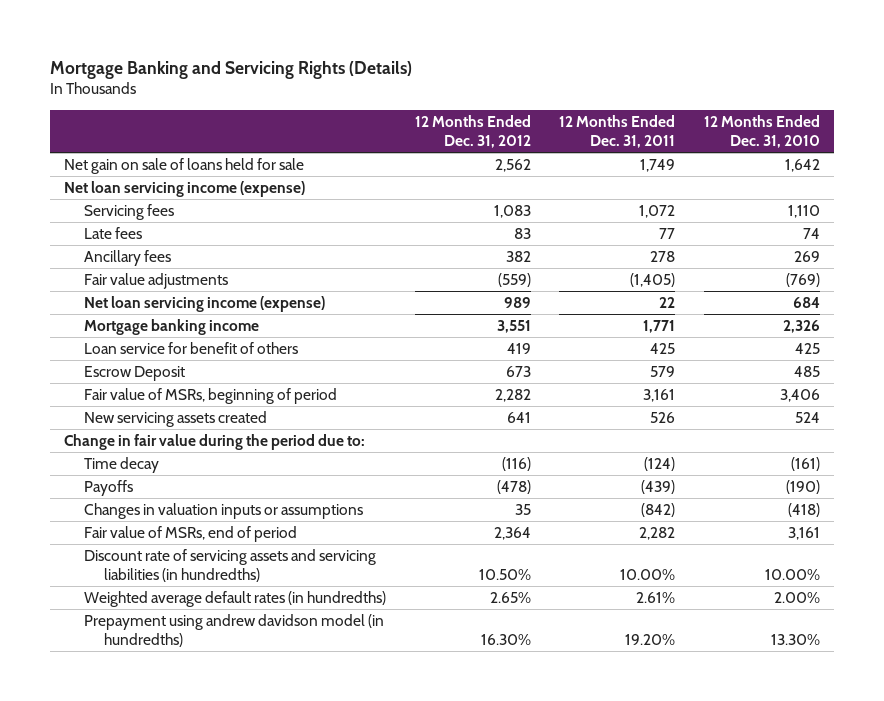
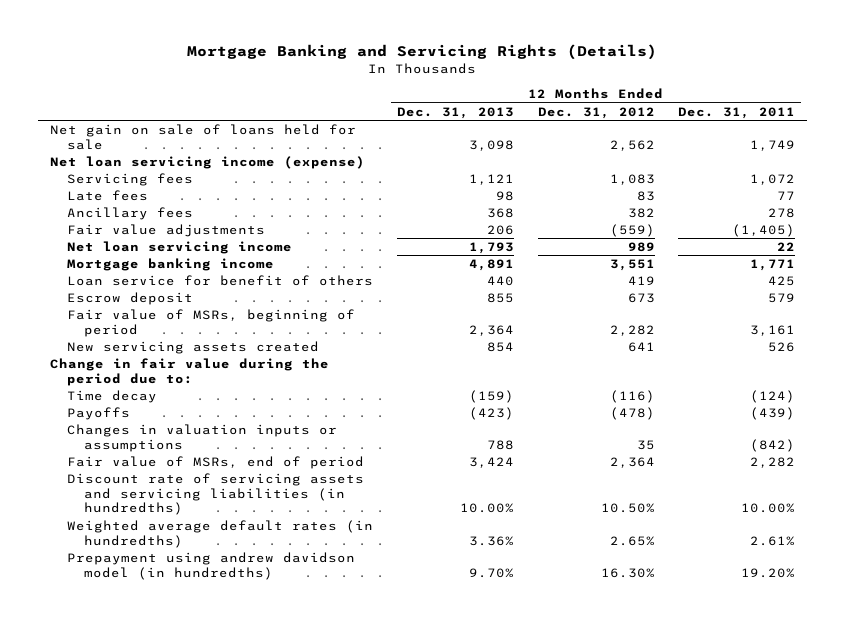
- | 12 Months Ended Dec. 31, 2012 | 12 Months Ended Dec. 31, 2011 | 12 Months Ended Dec. 31, 2010
+ | 12 Months Ended Dec. 31, 2013 | 12 Months Ended Dec. 31, 2012 | 12 Months Ended Dec. 31, 2011
- Net loan servicing income (expense) | 989 | 22 | 684
+ Net loan servicing income | 1,793 | 989 | 22
- Escrow Deposit | 673 | 579 | 485
+ Escrow deposit | 855 | 673 | 579

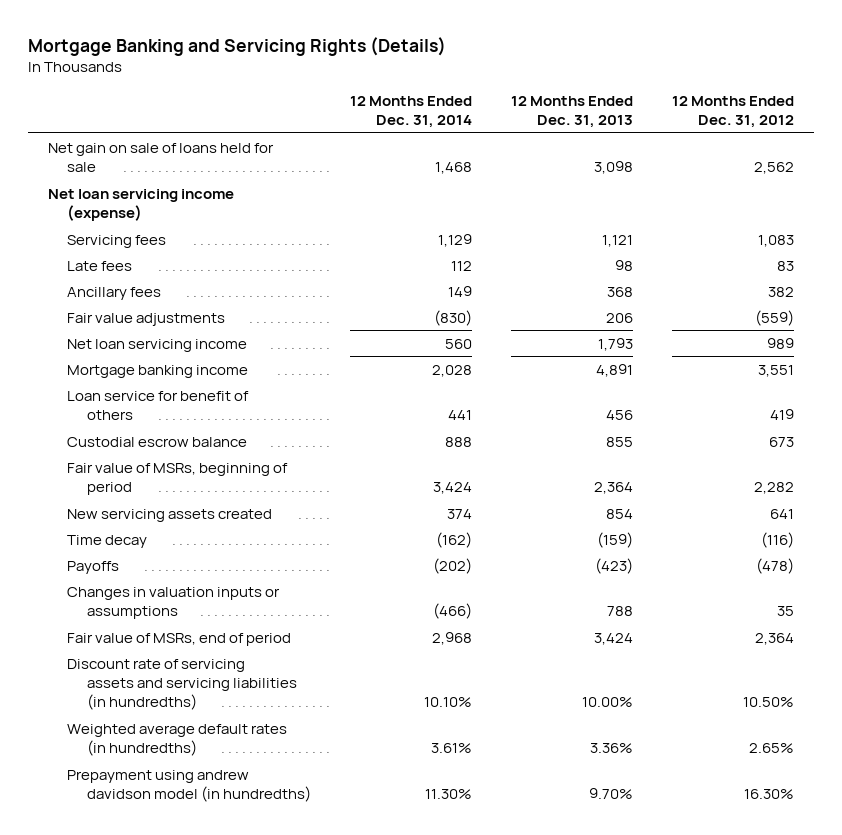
- | 12 Months Ended Dec. 31, 2013 | 12 Months Ended Dec. 31, 2012 | 12 Months Ended Dec. 31, 2011
+ | 12 Months Ended Dec. 31, 2014 | 12 Months Ended Dec. 31, 2013 | 12 Months Ended Dec. 31, 2012
- Loan service for benefit of others | 440 | 419 | 425
- Escrow deposit | 855 | 673 | 579
+ Loan service for benefit of others | 441 | 456 | 419
+ Custodial escrow balance | 888 | 855 | 673
- Change in fair value during the period due to:

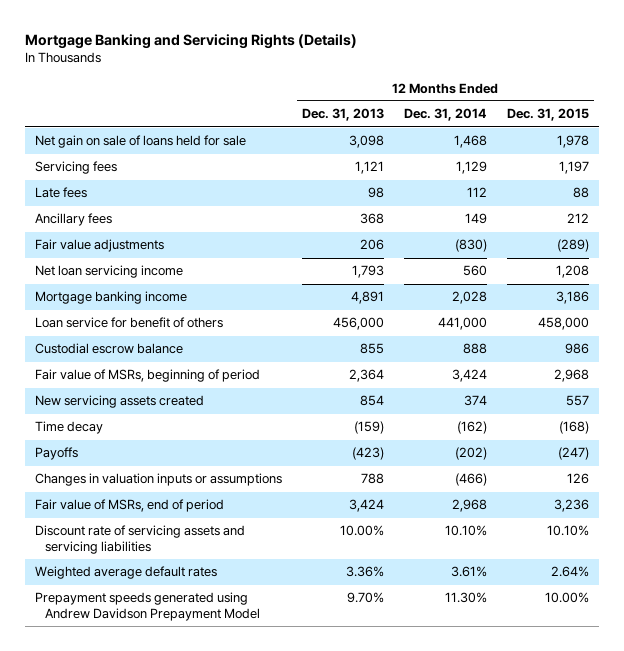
- | 12 Months Ended Dec. 31, 2014 | 12 Months Ended Dec. 31, 2013 | 12 Months Ended Dec. 31, 2012
+ | 12 Months Ended Dec. 31, 2013 | 12 Months Ended Dec. 31, 2014 | 12 Months Ended Dec. 31, 2015
- Net loan servicing income (expense)
- Loan service for benefit of others | 441 | 456 | 419
+ Loan service for benefit of others | 456,000 | 441,000 | 458,000
- Discount rate of servicing assets and servicing liabilities (in hundredths) | 10.10% | 10.00% | 10.50%
- Weighted average default rates (in hundredths) | 3.61% | 3.36% | 2.65%
- Prepayment using andrew davidson model (in hundredths) | 11.30% | 9.70% | 16.30%
+ Discount rate of servicing assets and servicing liabilities | 10.00% | 10.10% | 10.10%
+ Weighted average default rates | 3.36% | 3.61% | 2.64%
+ Prepayment speeds generated using Andrew Davidson Prepayment Model | 9.70% | 11.30% | 10.00%

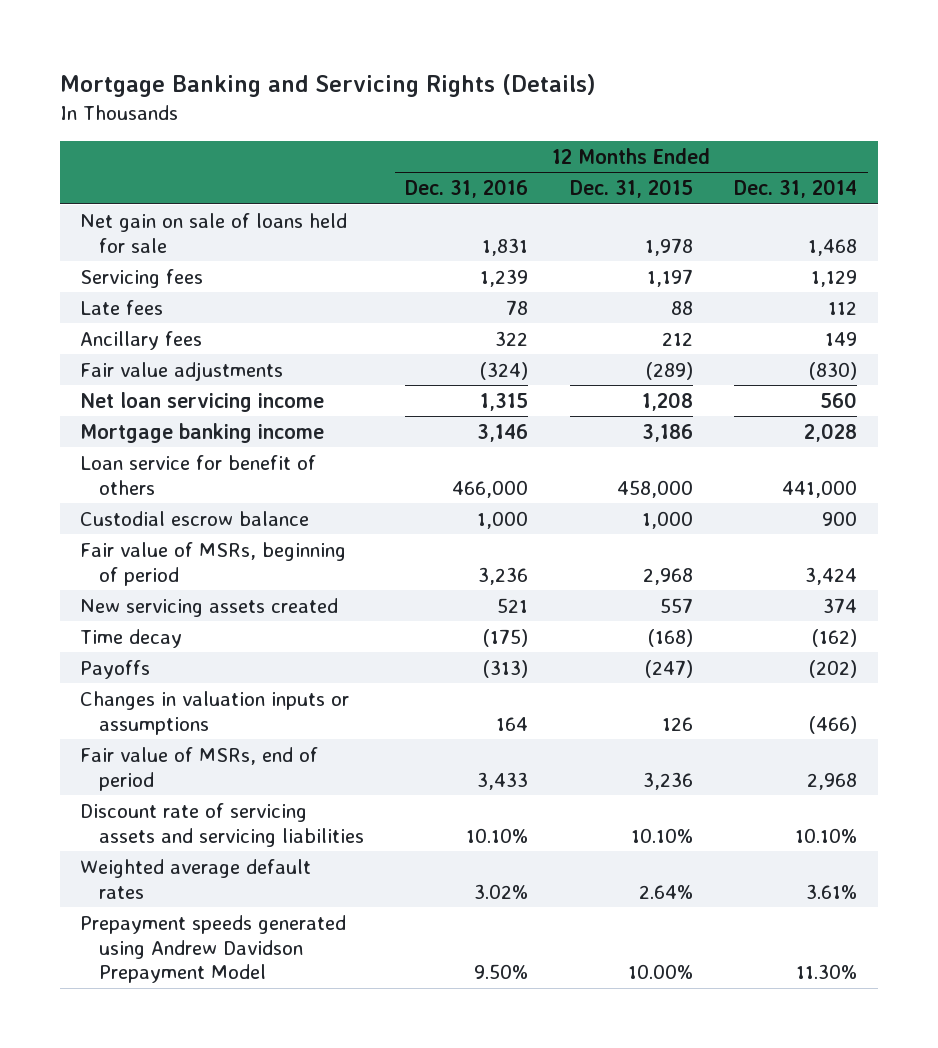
- | 12 Months Ended Dec. 31, 2013 | 12 Months Ended Dec. 31, 2014 | 12 Months Ended Dec. 31, 2015
+ | 12 Months Ended Dec. 31, 2016 | 12 Months Ended Dec. 31, 2015 | 12 Months Ended Dec. 31, 2014
- Custodial escrow balance | 855 | 888 | 986
+ Custodial escrow balance | 1,000 | 1,000 | 900

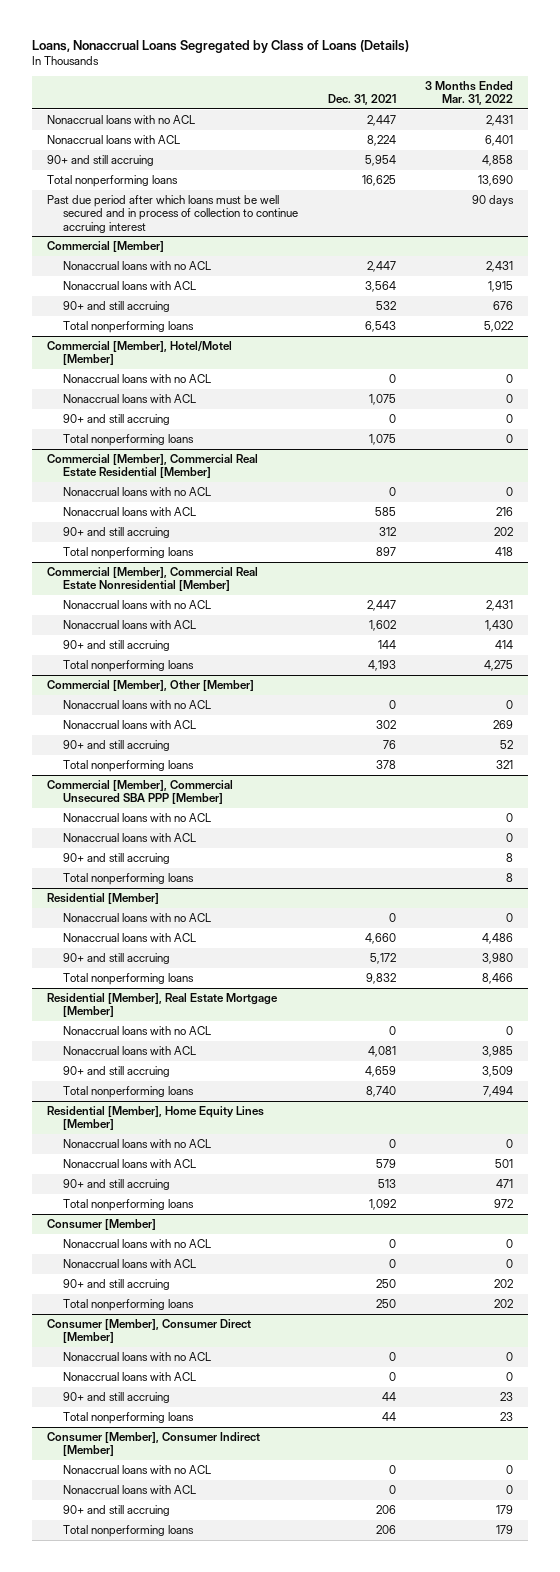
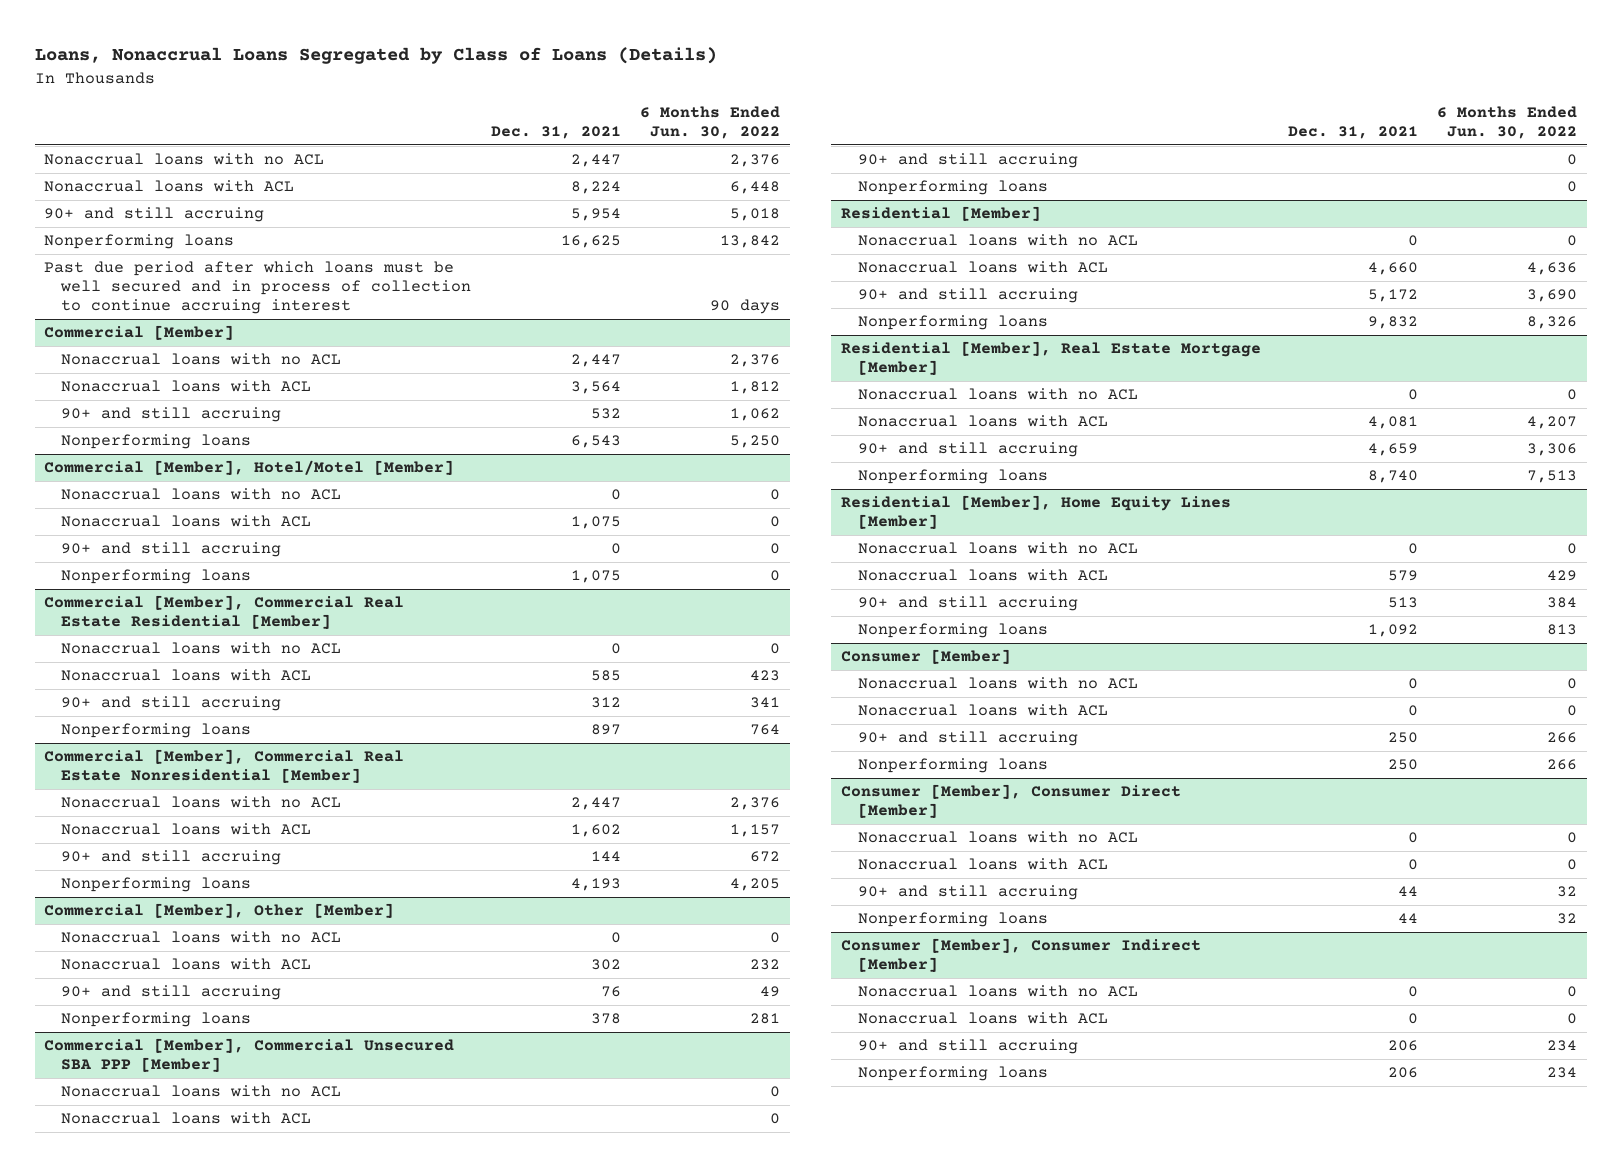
- | Dec. 31, 2021 | 3 Months Ended Mar. 31, 2022
+ | Dec. 31, 2021 | 6 Months Ended Jun. 30, 2022
- Total nonperforming loans | 16,625 | 13,690
+ Nonperforming loans | 16,625 | 13,842
@ Commercial [Member]
- Total nonperforming loans | 6,543 | 5,022
+ Nonperforming loans | 6,543 | 5,250
@ Commercial [Member], Hotel/Motel [Member]
- Total nonperforming loans | 1,075 | 0
+ Nonperforming loans | 1,075 | 0
@ Commercial [Member], Commercial Real Estate Residential [Member]
- Total nonperforming loans | 897 | 418
+ Nonperforming loans | 897 | 764
@ Commercial [Member], Commercial Real Estate Nonresidential [Member]
- Total nonperforming loans | 4,193 | 4,275
+ Nonperforming loans | 4,193 | 4,205
@ Commercial [Member], Other [Member]
- Total nonperforming loans | 378 | 321
+ Nonperforming loans | 378 | 281
@ Commercial [Member], Commercial Unsecured SBA PPP [Member]
- Total nonperforming loans | | 8
+ Nonperforming loans | | 0
@ Residential [Member]
- Total nonperforming loans | 9,832 | 8,466
+ Nonperforming loans | 9,832 | 8,326
@ Residential [Member], Real Estate Mortgage [Member]
- Total nonperforming loans | 8,740 | 7,494
+ Nonperforming loans | 8,740 | 7,513
@ Residential [Member], Home Equity Lines [Member]
- Total nonperforming loans | 1,092 | 972
+ Nonperforming loans | 1,092 | 813
@ Consumer [Member]
- Total nonperforming loans | 250 | 202
+ Nonperforming loans | 250 | 266
@ Consumer [Member], Consumer Direct [Member]
- Total nonperforming loans | 44 | 23
+ Nonperforming loans | 44 | 32
@ Consumer [Member], Consumer Indirect [Member]
- Total nonperforming loans | 206 | 179
+ Nonperforming loans | 206 | 234

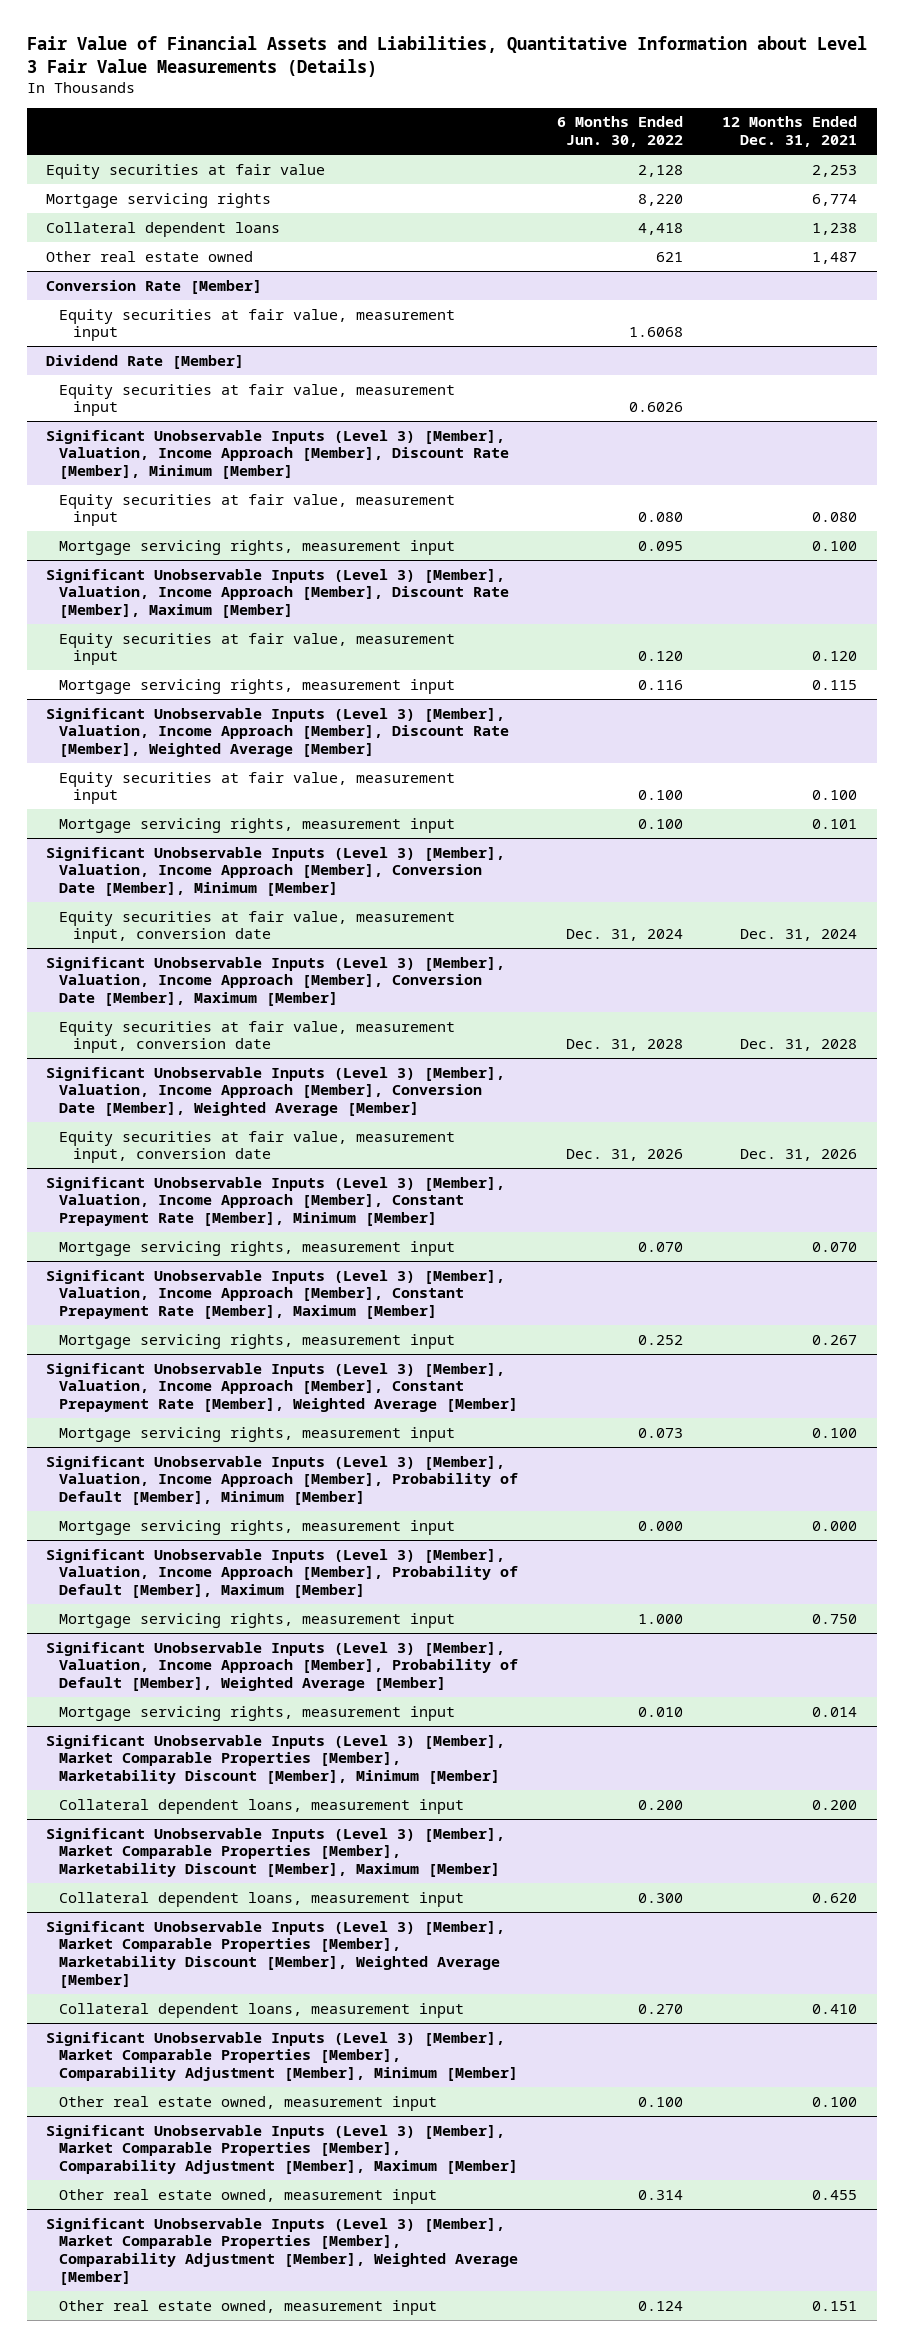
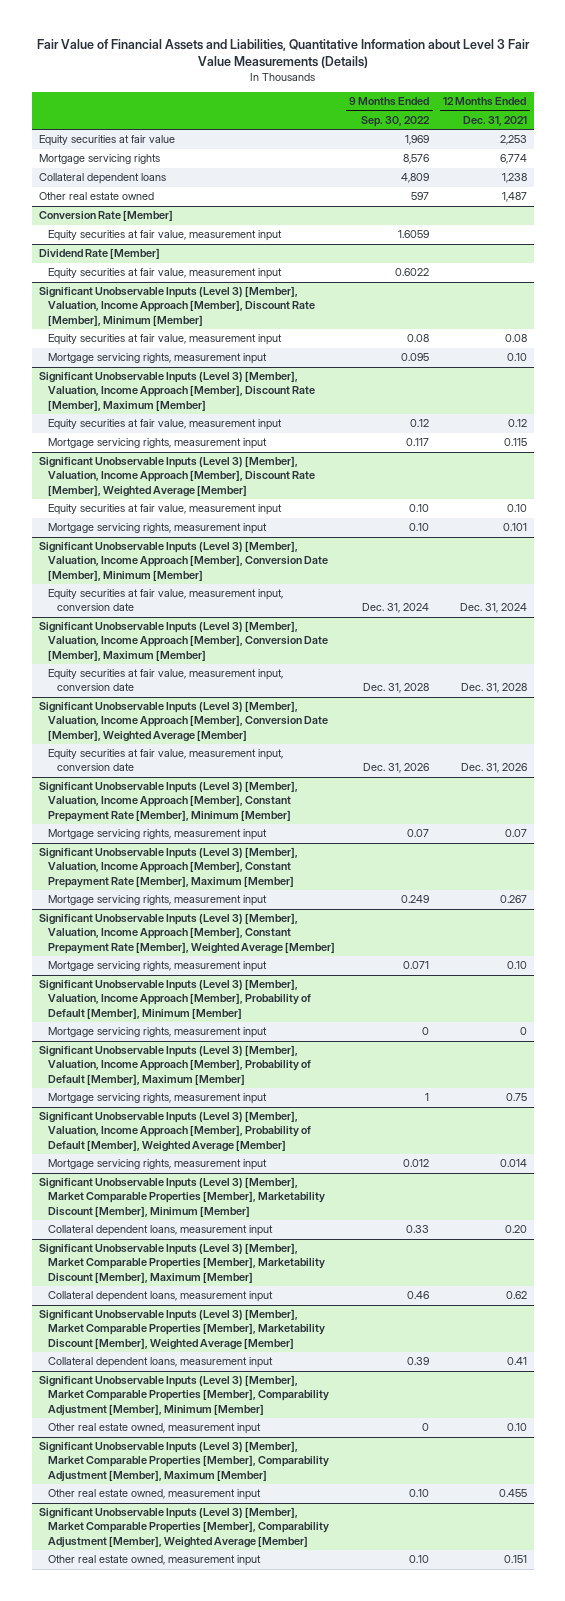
- | 6 Months Ended Jun. 30, 2022 | 12 Months Ended Dec. 31, 2021
+ | 9 Months Ended Sep. 30, 2022 | 12 Months Ended Dec. 31, 2021
@ Significant Unobservable Inputs (Level 3) [Member], Valuation, Income Approach [Member], Discount Rate [Member], Minimum [Member]
- Equity securities at fair value, measurement input | 0.080 | 0.080
- Mortgage servicing rights, measurement input | 0.095 | 0.100
+ Equity securities at fair value, measurement input | 0.08 | 0.08
+ Mortgage servicing rights, measurement input | 0.095 | 0.10
@ Significant Unobservable Inputs (Level 3) [Member], Valuation, Income Approach [Member], Discount Rate [Member], Maximum [Member]
- Equity securities at fair value, measurement input | 0.120 | 0.120
+ Equity securities at fair value, measurement input | 0.12 | 0.12
@ Significant Unobservable Inputs (Level 3) [Member], Valuation, Income Approach [Member], Discount Rate [Member], Weighted Average [Member]
- Equity securities at fair value, measurement input | 0.100 | 0.100
+ Equity securities at fair value, measurement input | 0.10 | 0.10
@ Significant Unobservable Inputs (Level 3) [Member], Valuation, Income Approach [Member], Constant Prepayment Rate [Member], Minimum [Member]
- Mortgage servicing rights, measurement input | 0.070 | 0.070
+ Mortgage servicing rights, measurement input | 0.07 | 0.07
@ Significant Unobservable Inputs (Level 3) [Member], Valuation, Income Approach [Member], Constant Prepayment Rate [Member], Weighted Average [Member]
- Mortgage servicing rights, measurement input | 0.073 | 0.100
+ Mortgage servicing rights, measurement input | 0.071 | 0.10
@ Significant Unobservable Inputs (Level 3) [Member], Valuation, Income Approach [Member], Probability of Default [Member], Minimum [Member]
- Mortgage servicing rights, measurement input | 0.000 | 0.000
+ Mortgage servicing rights, measurement input | 0 | 0
@ Significant Unobservable Inputs (Level 3) [Member], Valuation, Income Approach [Member], Probability of Default [Member], Maximum [Member]
- Mortgage servicing rights, measurement input | 1.000 | 0.750
+ Mortgage servicing rights, measurement input | 1 | 0.75
@ Significant Unobservable Inputs (Level 3) [Member], Market Comparable Properties [Member], Marketability Discount [Member], Minimum [Member]
- Collateral dependent loans, measurement input | 0.200 | 0.200
+ Collateral dependent loans, measurement input | 0.33 | 0.20
@ Significant Unobservable Inputs (Level 3) [Member], Market Comparable Properties [Member], Marketability Discount [Member], Maximum [Member]
- Collateral dependent loans, measurement input | 0.300 | 0.620
+ Collateral dependent loans, measurement input | 0.46 | 0.62
@ Significant Unobservable Inputs (Level 3) [Member], Market Comparable Properties [Member], Marketability Discount [Member], Weighted Average [Member]
- Collateral dependent loans, measurement input | 0.270 | 0.410
+ Collateral dependent loans, measurement input | 0.39 | 0.41
@ Significant Unobservable Inputs (Level 3) [Member], Market Comparable Properties [Member], Comparability Adjustment [Member], Minimum [Member]
- Other real estate owned, measurement input | 0.100 | 0.100
+ Other real estate owned, measurement input | 0 | 0.10

